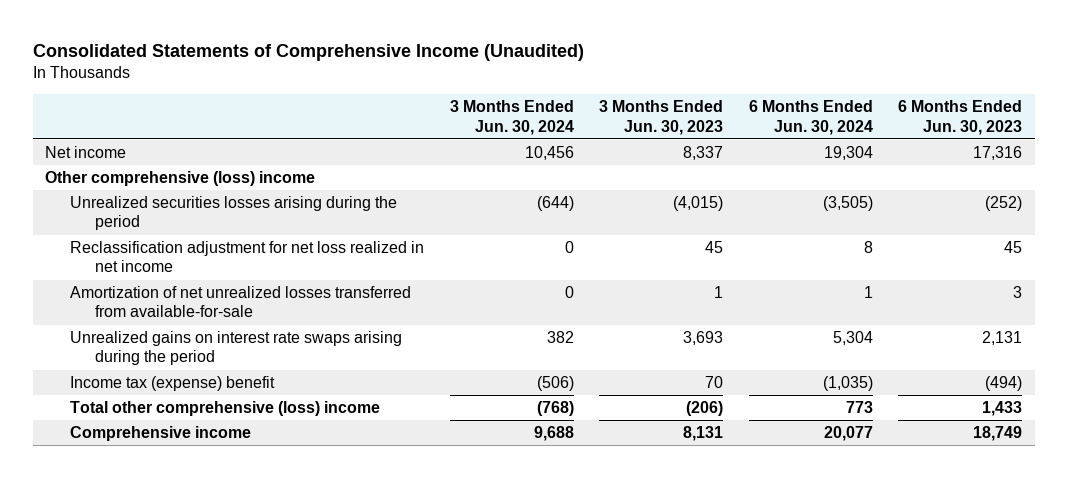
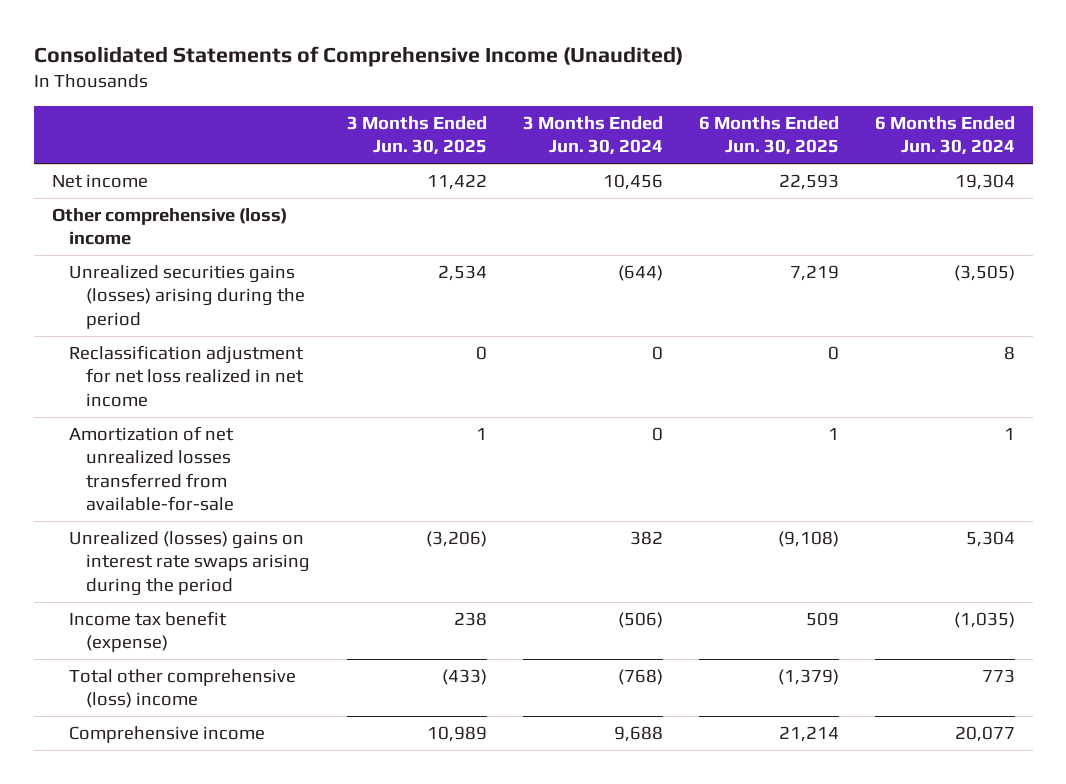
- | 3 Months Ended Jun. 30, 2024 | 3 Months Ended Jun. 30, 2023 | 6 Months Ended Jun. 30, 2024 | 6 Months Ended Jun. 30, 2023
+ | 3 Months Ended Jun. 30, 2025 | 3 Months Ended Jun. 30, 2024 | 6 Months Ended Jun. 30, 2025 | 6 Months Ended Jun. 30, 2024
- Unrealized securities losses arising during the period | (644) | (4,015) | (3,505) | (252)
+ Unrealized securities gains (losses) arising during the period | 2,534 | (644) | 7,219 | (3,505)
- Unrealized gains on interest rate swaps arising during the period | 382 | 3,693 | 5,304 | 2,131
- Income tax (expense) benefit | (506) | 70 | (1,035) | (494)
+ Unrealized (losses) gains on interest rate swaps arising during the period | (3,206) | 382 | (9,108) | 5,304
+ Income tax benefit (expense) | 238 | (506) | 509 | (1,035)

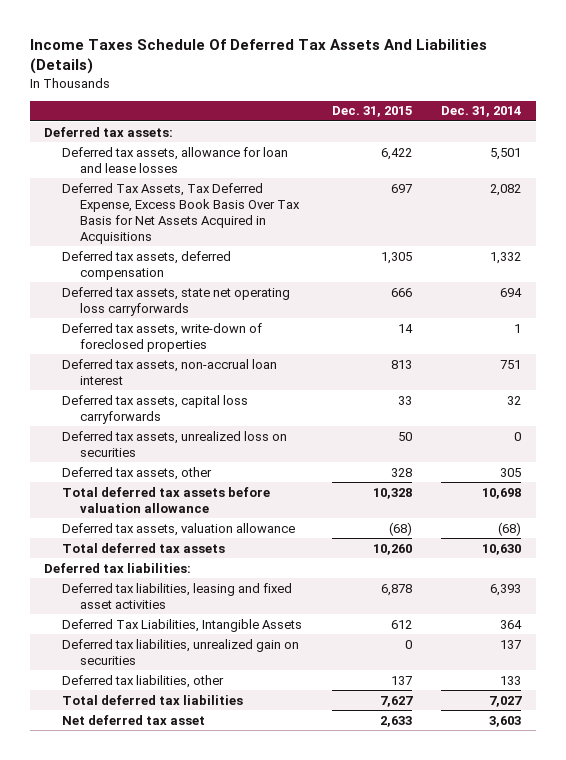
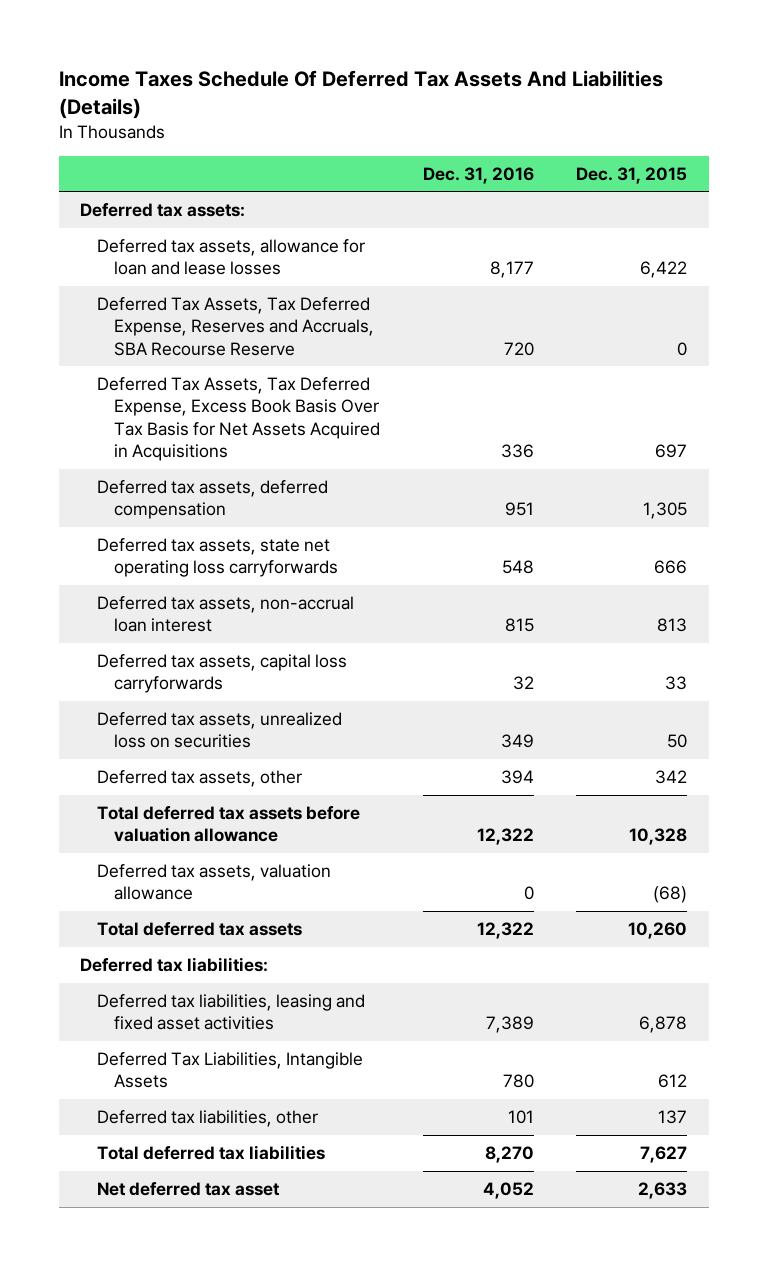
- | Dec. 31, 2015 | Dec. 31, 2014
+ | Dec. 31, 2016 | Dec. 31, 2015
+ Deferred Tax Assets, Tax Deferred Expense, Reserves and Accruals, SBA Recourse Reserve | 720 | 0
- Deferred tax assets, write-down of foreclosed properties | 14 | 1
- Deferred tax assets, other | 328 | 305
+ Deferred tax assets, other | 394 | 342
- Deferred tax liabilities, unrealized gain on securities | 0 | 137

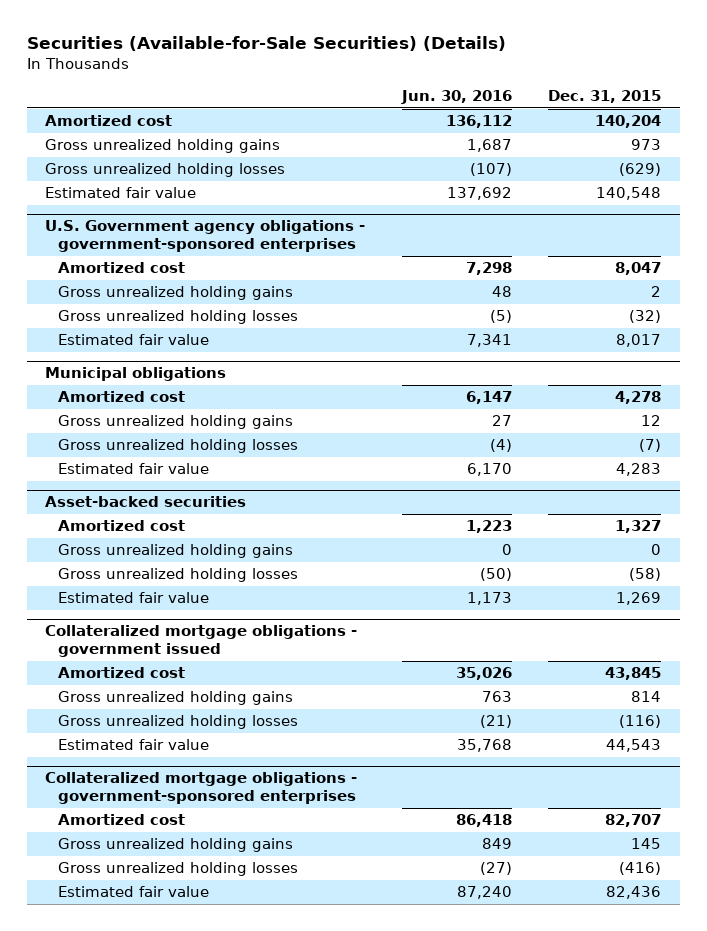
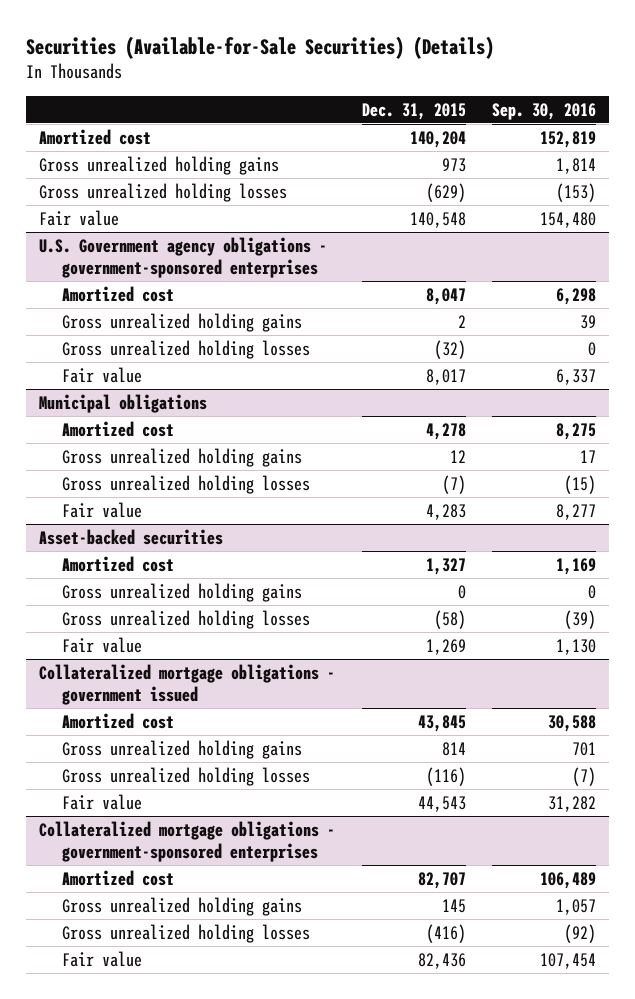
- | Jun. 30, 2016 | Dec. 31, 2015
+ | Dec. 31, 2015 | Sep. 30, 2016
- Estimated fair value | 137,692 | 140,548
+ Fair value | 140,548 | 154,480
@ U.S. Government agency obligations - government-sponsored enterprises
- Estimated fair value | 7,341 | 8,017
+ Fair value | 8,017 | 6,337
@ Municipal obligations
- Estimated fair value | 6,170 | 4,283
+ Fair value | 4,283 | 8,277
@ Asset-backed securities
- Estimated fair value | 1,173 | 1,269
+ Fair value | 1,269 | 1,130
@ Collateralized mortgage obligations - government issued
- Estimated fair value | 35,768 | 44,543
+ Fair value | 44,543 | 31,282
@ Collateralized mortgage obligations - government-sponsored enterprises
- Estimated fair value | 87,240 | 82,436
+ Fair value | 82,436 | 107,454

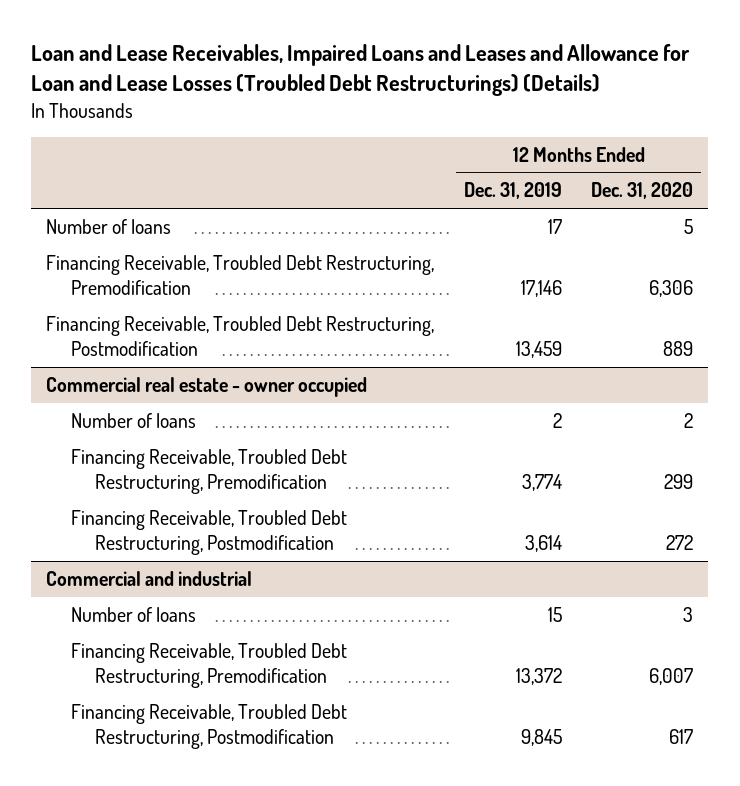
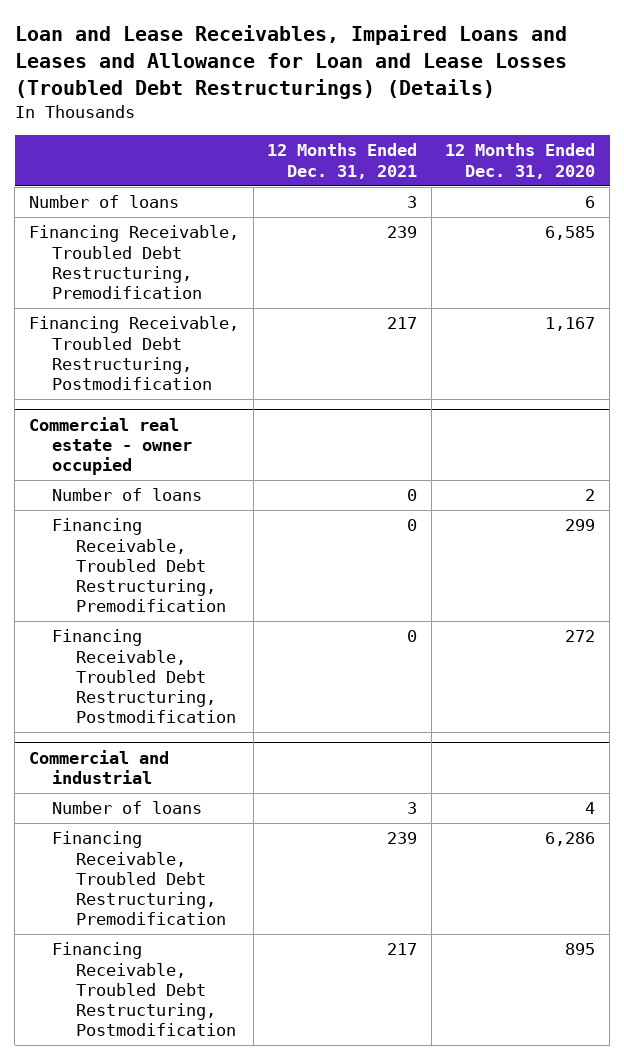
- | 12 Months Ended Dec. 31, 2019 | 12 Months Ended Dec. 31, 2020
+ | 12 Months Ended Dec. 31, 2021 | 12 Months Ended Dec. 31, 2020
- Number of loans | 17 | 5
- Financing Receivable, Troubled Debt Restructuring, Premodification | 17,146 | 6,306
- Financing Receivable, Troubled Debt Restructuring, Postmodification | 13,459 | 889
+ Number of loans | 3 | 6
+ Financing Receivable, Troubled Debt Restructuring, Premodification | 239 | 6,585
+ Financing Receivable, Troubled Debt Restructuring, Postmodification | 217 | 1,167
@ Commercial and industrial
- Number of loans | 15 | 3
- Financing Receivable, Troubled Debt Restructuring, Premodification | 13,372 | 6,007
- Financing Receivable, Troubled Debt Restructuring, Postmodification | 9,845 | 617
+ Number of loans | 3 | 4
+ Financing Receivable, Troubled Debt Restructuring, Premodification | 239 | 6,286
+ Financing Receivable, Troubled Debt Restructuring, Postmodification | 217 | 895

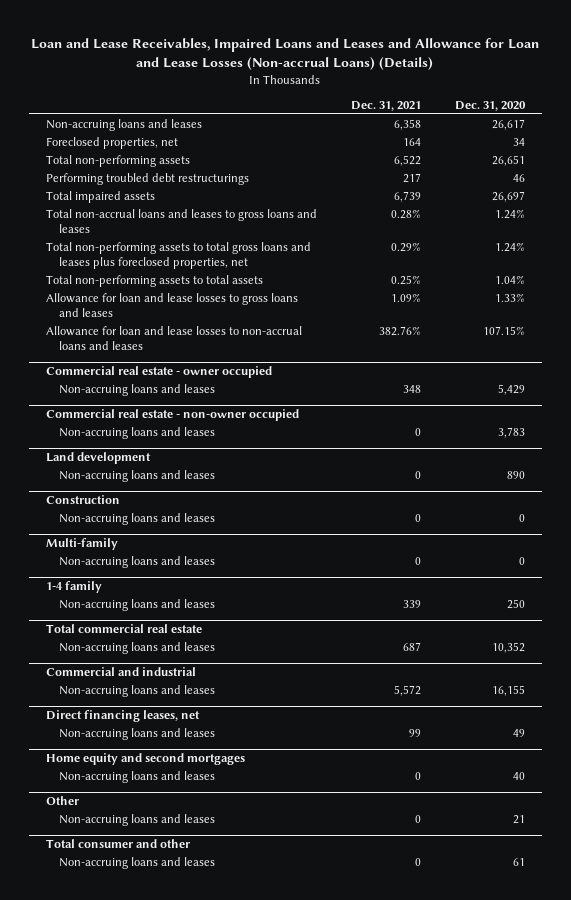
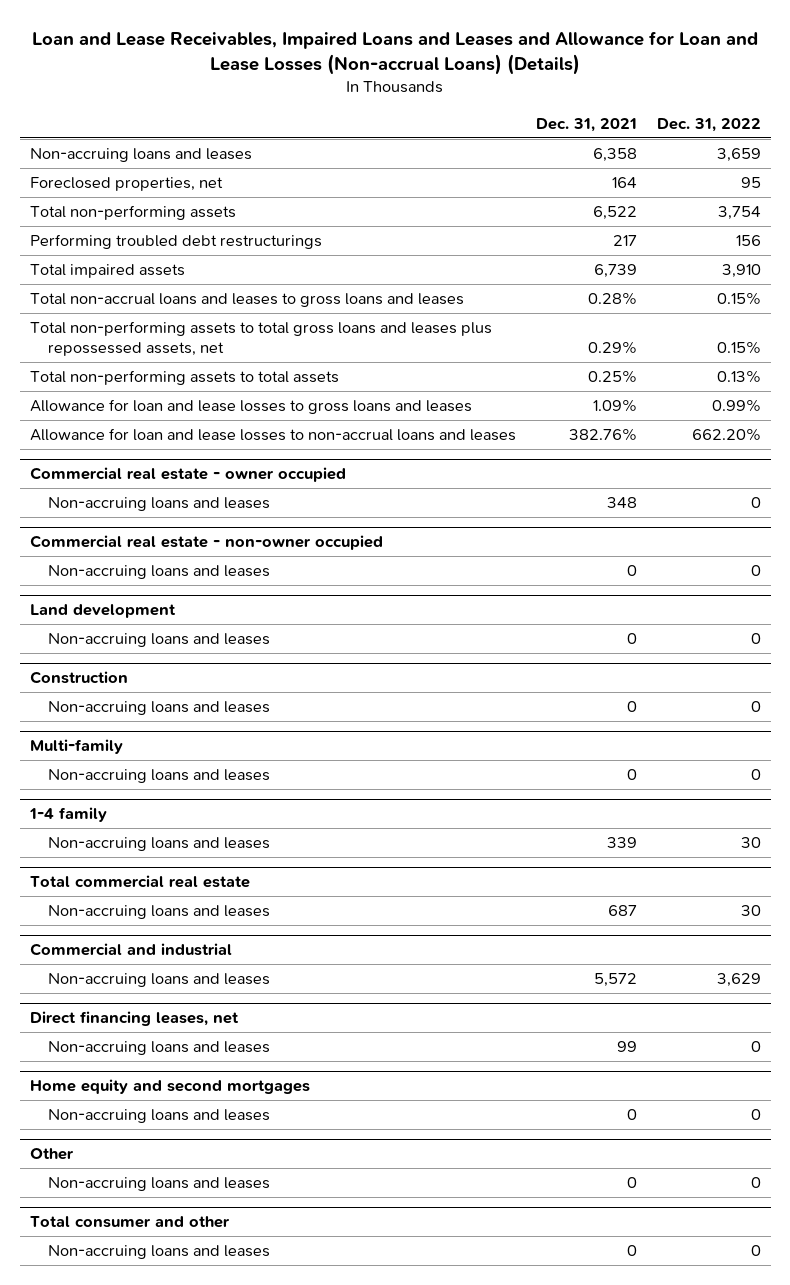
- | Dec. 31, 2021 | Dec. 31, 2020
+ | Dec. 31, 2021 | Dec. 31, 2022
- Total non-performing assets to total gross loans and leases plus foreclosed properties, net | 0.29% | 1.24%
+ Total non-performing assets to total gross loans and leases plus repossessed assets, net | 0.29% | 0.15%

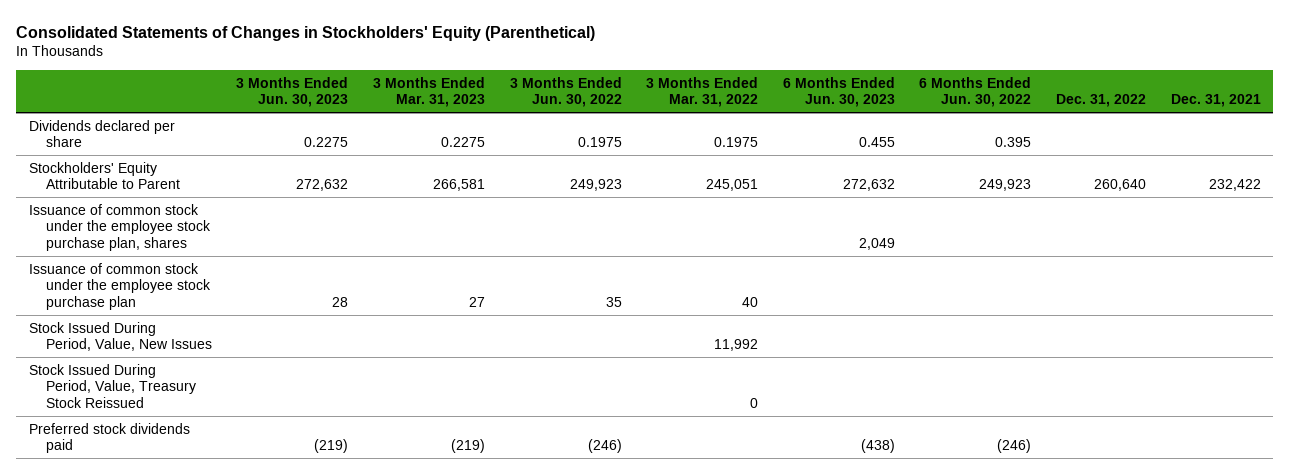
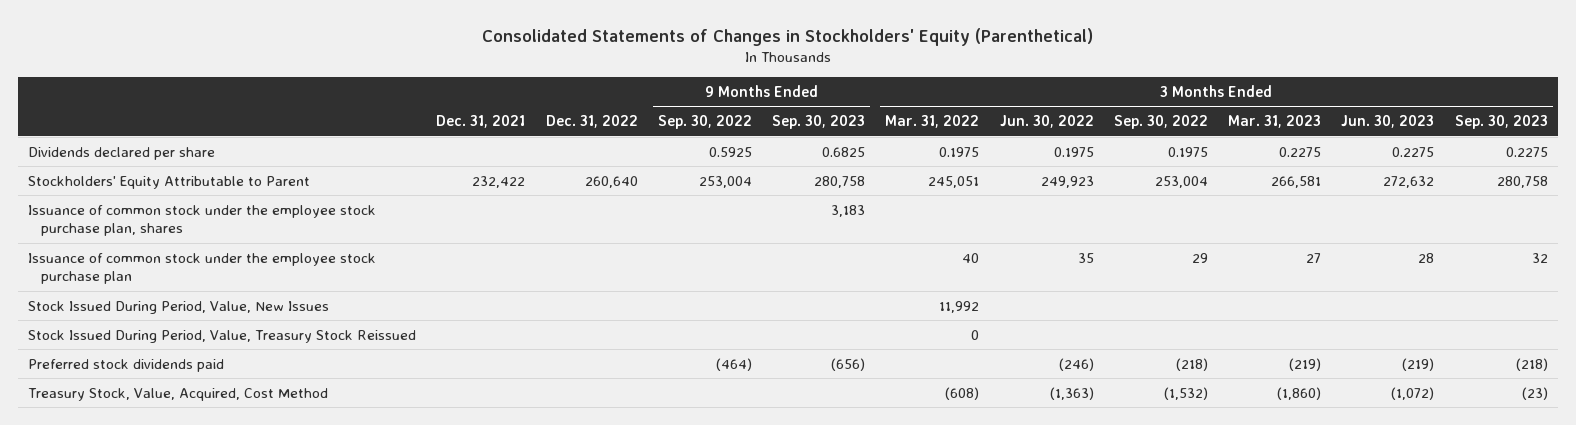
- | 3 Months Ended Jun. 30, 2023 | 3 Months Ended Mar. 31, 2023 | 3 Months Ended Jun. 30, 2022 | 3 Months Ended Mar. 31, 2022 | 6 Months Ended Jun. 30, 2023 | 6 Months Ended Jun. 30, 2022 | Dec. 31, 2022 | Dec. 31, 2021
+ | Dec. 31, 2021 | Dec. 31, 2022 | 9 Months Ended Sep. 30, 2022 | 9 Months Ended Sep. 30, 2023 | 3 Months Ended Mar. 31, 2022 | 3 Months Ended Jun. 30, 2022 | 3 Months Ended Sep. 30, 2022 | 3 Months Ended Mar. 31, 2023 | 3 Months Ended Jun. 30, 2023 | 3 Months Ended Sep. 30, 2023
+ Treasury Stock, Value, Acquired, Cost Method | | | | | (608) | (1,363) | (1,532) | (1,860) | (1,072) | (23)

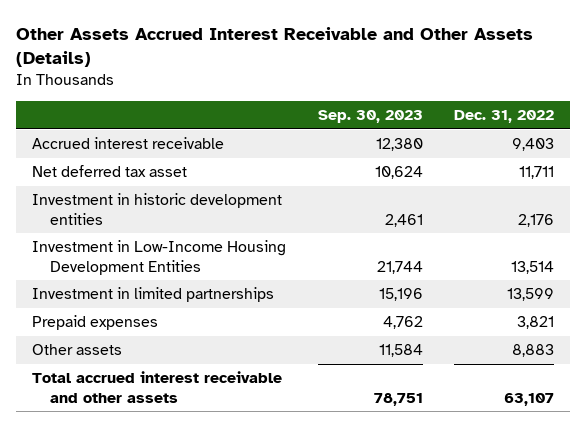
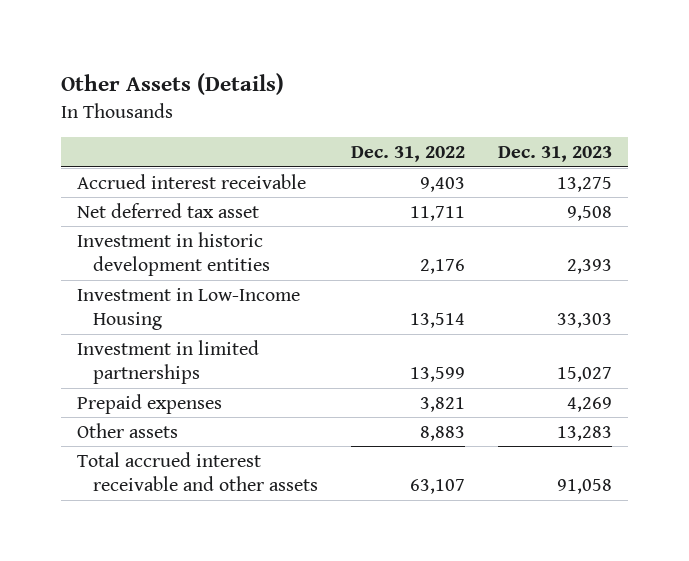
- Other Assets Accrued Interest Receivable and Other Assets (Details)
+ Other Assets (Details)
- | Sep. 30, 2023 | Dec. 31, 2022
+ | Dec. 31, 2022 | Dec. 31, 2023
- Investment in Low-Income Housing Development Entities | 21,744 | 13,514
+ Investment in Low-Income Housing | 13,514 | 33,303

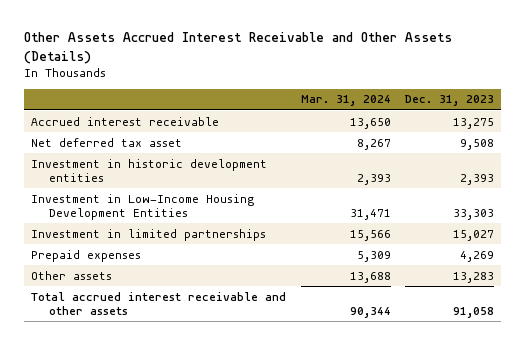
- Other Assets (Details)
+ Other Assets Accrued Interest Receivable and Other Assets (Details)
- | Dec. 31, 2022 | Dec. 31, 2023
+ | Mar. 31, 2024 | Dec. 31, 2023
- Investment in Low-Income Housing | 13,514 | 33,303
+ Investment in Low-Income Housing Development Entities | 31,471 | 33,303

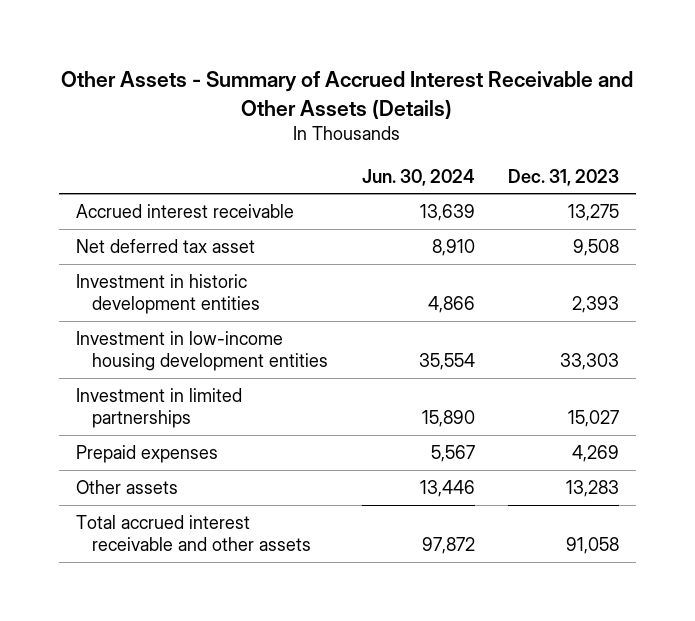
- Other Assets Accrued Interest Receivable and Other Assets (Details)
+ Other Assets - Summary of Accrued Interest Receivable and Other Assets (Details)
- | Mar. 31, 2024 | Dec. 31, 2023
+ | Jun. 30, 2024 | Dec. 31, 2023
- Investment in Low-Income Housing Development Entities | 31,471 | 33,303
+ Investment in low-income housing development entities | 35,554 | 33,303

